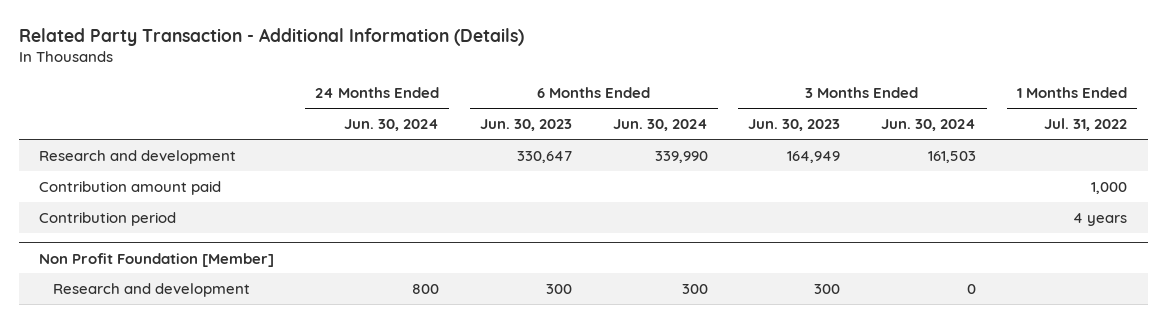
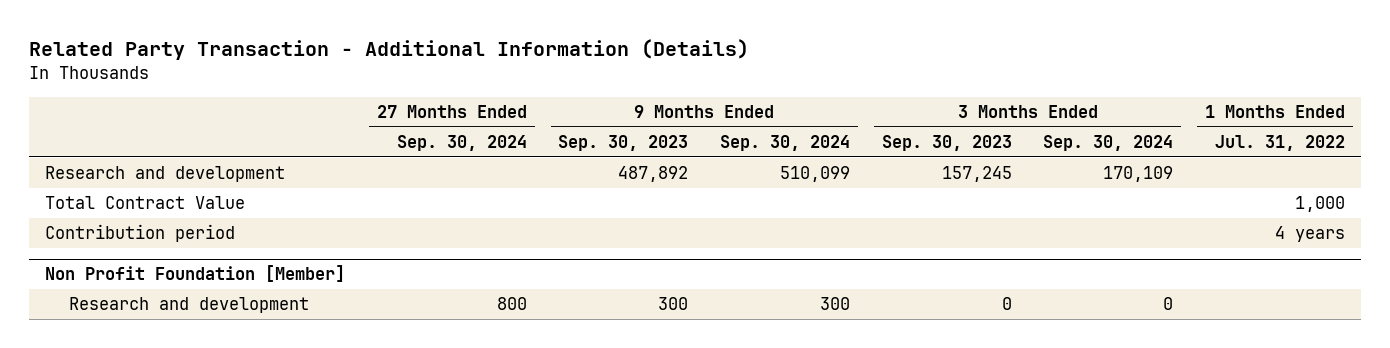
- | 24 Months Ended Jun. 30, 2024 | 6 Months Ended Jun. 30, 2023 | 6 Months Ended Jun. 30, 2024 | 3 Months Ended Jun. 30, 2023 | 3 Months Ended Jun. 30, 2024 | 1 Months Ended Jul. 31, 2022
+ | 27 Months Ended Sep. 30, 2024 | 9 Months Ended Sep. 30, 2023 | 9 Months Ended Sep. 30, 2024 | 3 Months Ended Sep. 30, 2023 | 3 Months Ended Sep. 30, 2024 | 1 Months Ended Jul. 31, 2022
- Contribution amount paid | | | | | | 1,000
+ Total Contract Value | | | | | | 1,000

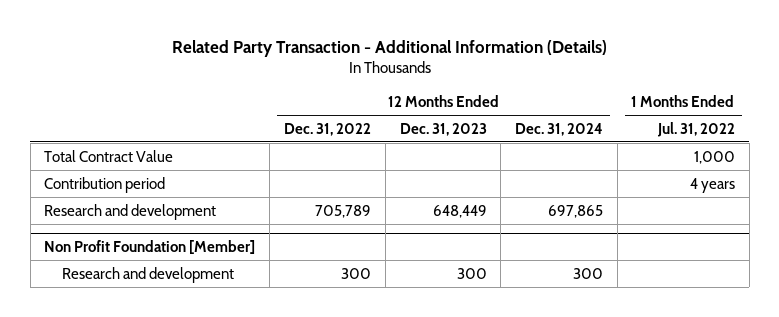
- | 27 Months Ended Sep. 30, 2024 | 9 Months Ended Sep. 30, 2023 | 9 Months Ended Sep. 30, 2024 | 3 Months Ended Sep. 30, 2023 | 3 Months Ended Sep. 30, 2024 | 1 Months Ended Jul. 31, 2022
+ | 12 Months Ended Dec. 31, 2022 | 12 Months Ended Dec. 31, 2023 | 12 Months Ended Dec. 31, 2024 | 1 Months Ended Jul. 31, 2022
moved down: Research and development | 705,789 | 648,449 | 697,865 |

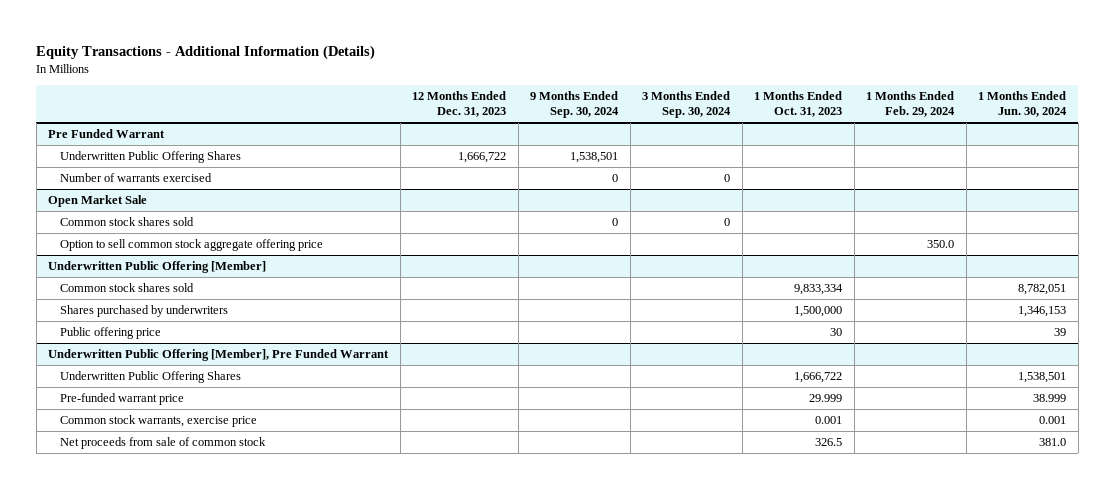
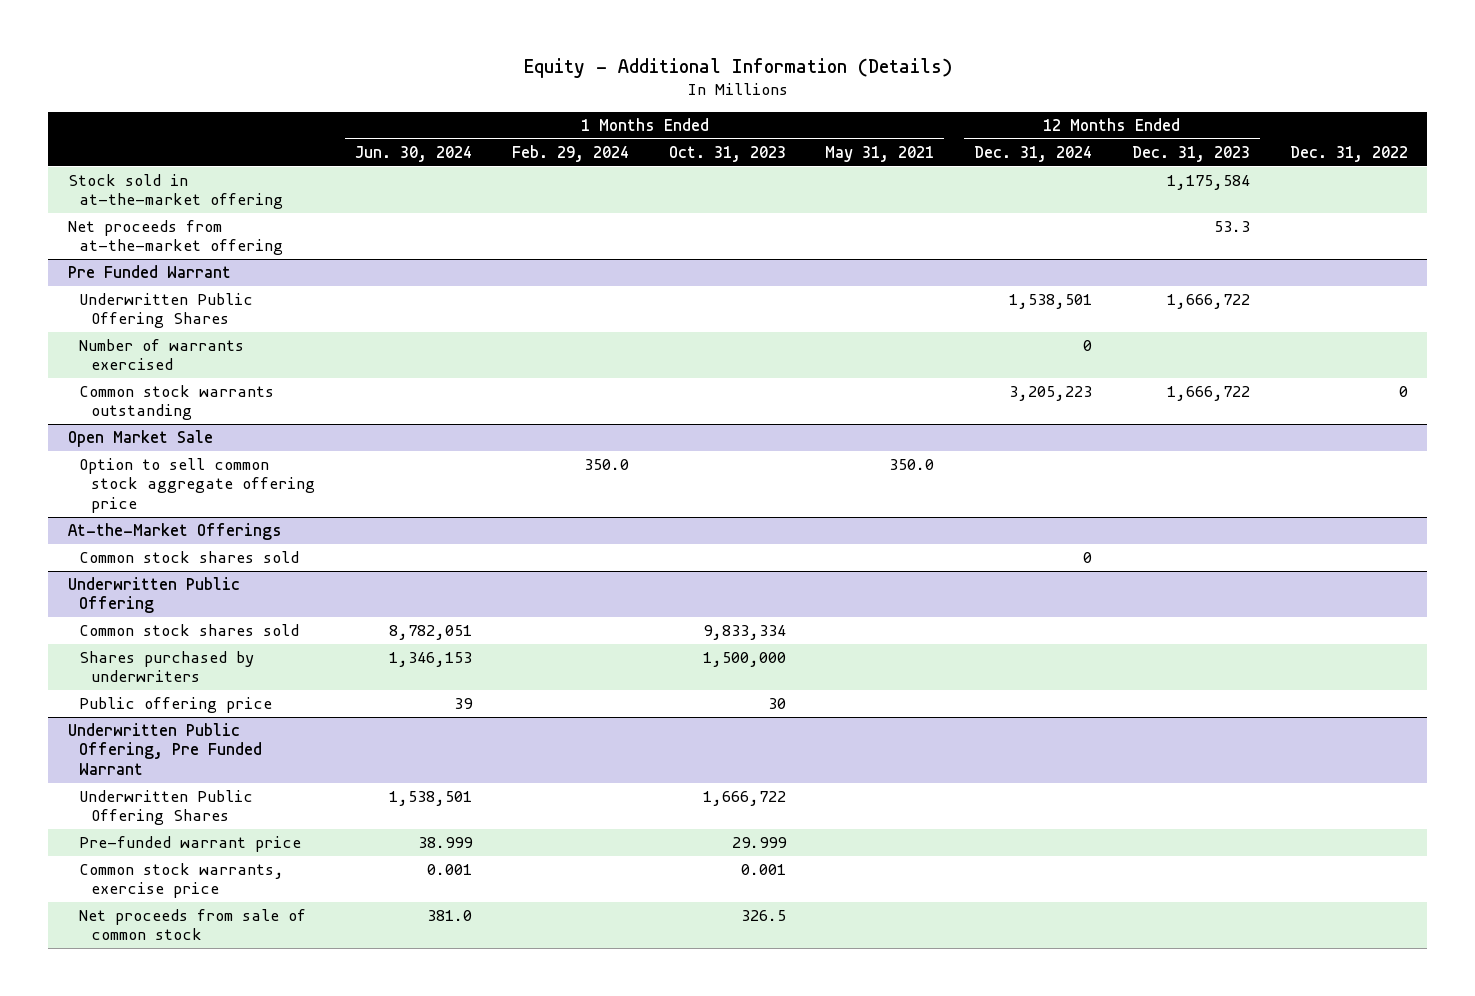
- Equity Transactions - Additional Information (Details)
+ Equity - Additional Information (Details)
- | 12 Months Ended Dec. 31, 2023 | 9 Months Ended Sep. 30, 2024 | 3 Months Ended Sep. 30, 2024 | 1 Months Ended Oct. 31, 2023 | 1 Months Ended Feb. 29, 2024 | 1 Months Ended Jun. 30, 2024
+ | 1 Months Ended Jun. 30, 2024 | 1 Months Ended Feb. 29, 2024 | 1 Months Ended Oct. 31, 2023 | 1 Months Ended May 31, 2021 | 12 Months Ended Dec. 31, 2024 | 12 Months Ended Dec. 31, 2023 | Dec. 31, 2022
+ Stock sold in at-the-market offering | | | | | | 1,175,584 |
+ Net proceeds from at-the-market offering | | | | | | 53.3 |
@ Pre Funded Warrant
+ Common stock warrants outstanding | | | | | 3,205,223 | 1,666,722 | 0
@ Open Market Sale
- Common stock shares sold | | 0 | 0 | | |
- Underwritten Public Offering [Member]
+ At-the-Market Offerings
+ Common stock shares sold | | | | | 0 | |
+ Underwritten Public Offering
- Underwritten Public Offering [Member], Pre Funded Warrant
+ Underwritten Public Offering, Pre Funded Warrant

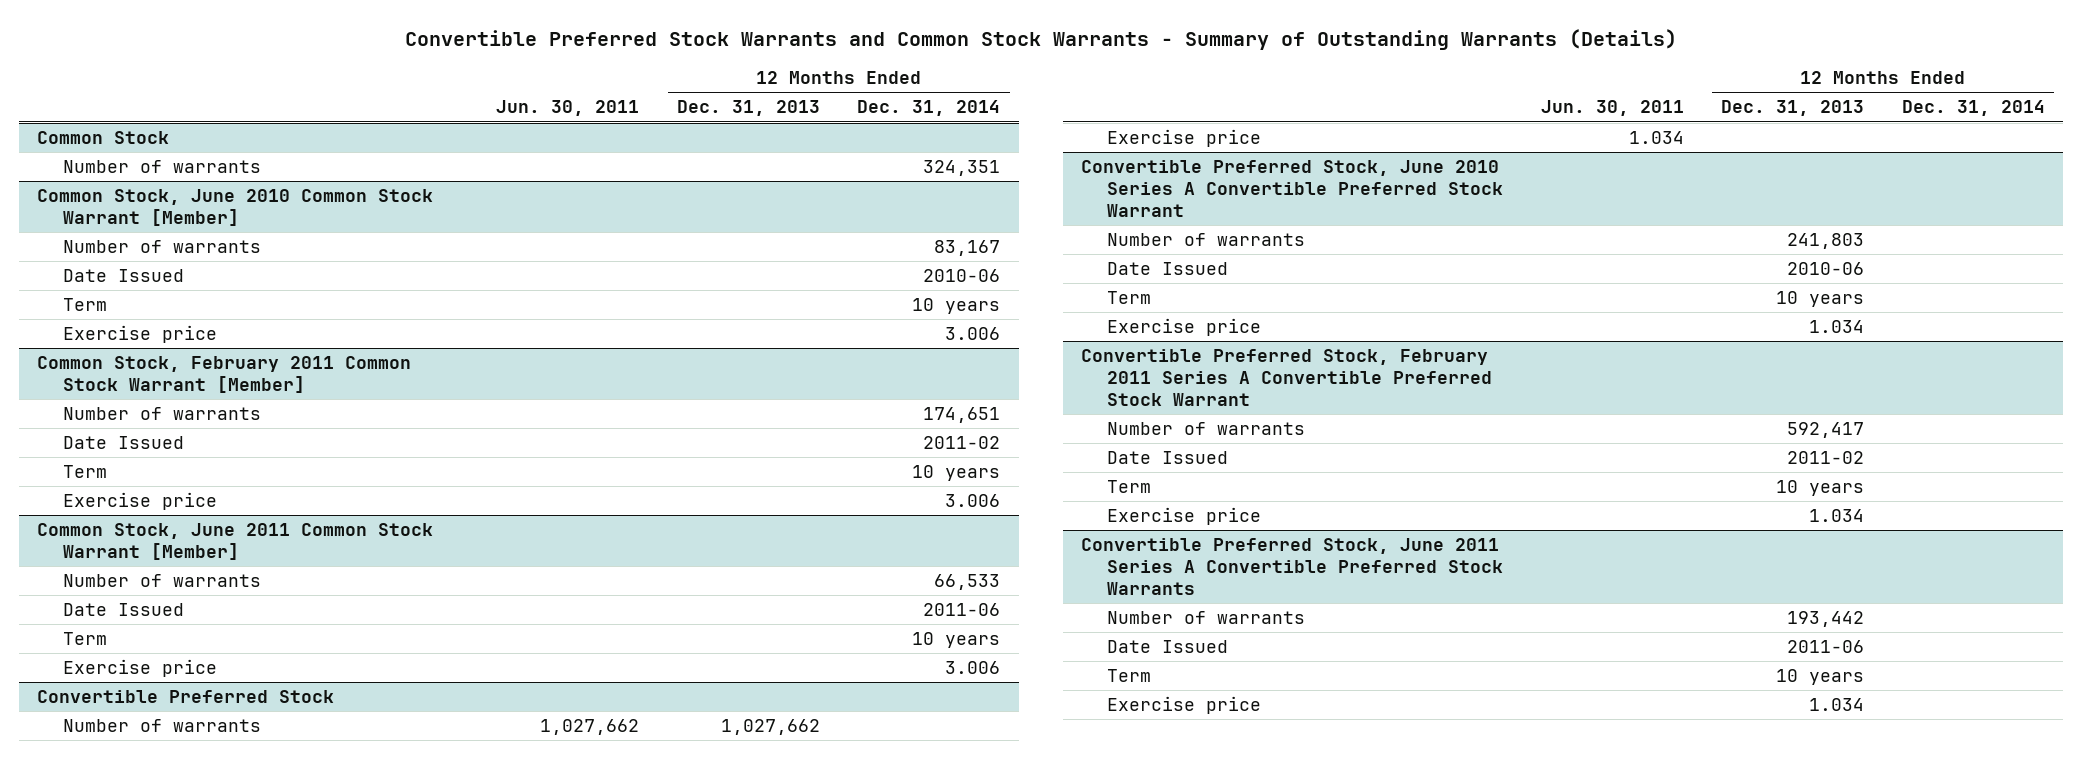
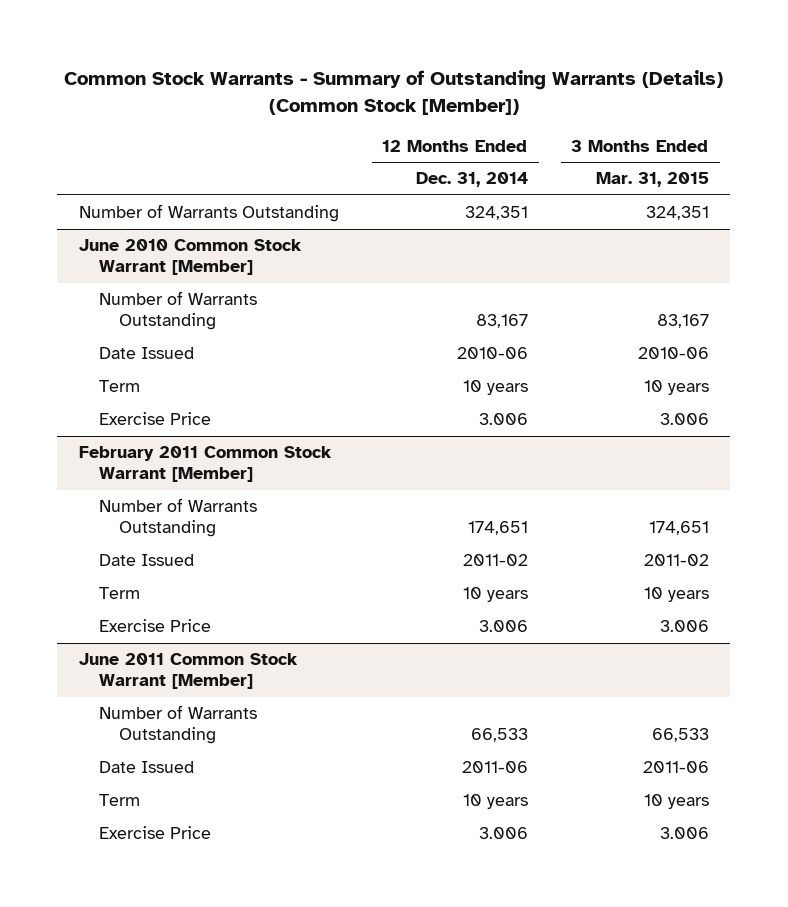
- Convertible Preferred Stock Warrants and Common Stock Warrants - Summary of Outstanding Warrants (Details)
+ Common Stock Warrants - Summary of Outstanding Warrants (Details) (Common Stock [Member])
- | Jun. 30, 2011 | 12 Months Ended Dec. 31, 2013 | 12 Months Ended Dec. 31, 2014
+ | 12 Months Ended Dec. 31, 2014 | 3 Months Ended Mar. 31, 2015
- Common Stock
- Number of warrants | | | 324,351
- Common Stock, June 2010 Common Stock Warrant [Member]
- Number of warrants | | | 83,167
+ Number of Warrants Outstanding | 324,351 | 324,351
+ June 2010 Common Stock Warrant [Member]
+ Number of Warrants Outstanding | 83,167 | 83,167
- Exercise price | | | 3.006
- Common Stock, February 2011 Common Stock Warrant [Member]
- Number of warrants | | | 174,651
+ Exercise Price | 3.006 | 3.006
+ February 2011 Common Stock Warrant [Member]
+ Number of Warrants Outstanding | 174,651 | 174,651
- Exercise price | | | 3.006
- Common Stock, June 2011 Common Stock Warrant [Member]
- Number of warrants | | | 66,533
+ Exercise Price | 3.006 | 3.006
+ June 2011 Common Stock Warrant [Member]
+ Number of Warrants Outstanding | 66,533 | 66,533
- Exercise price | | | 3.006
- Convertible Preferred Stock
- Number of warrants | 1,027,662 | 1,027,662 |
- Exercise price | 1.034 | |
- Convertible Preferred Stock, June 2010 Series A Convertible Preferred Stock Warrant
- Number of warrants | | 241,803 |
- Date Issued | | 2010-06 |
- Term | | 10 years |
- Exercise price | | 1.034 |
- Convertible Preferred Stock, February 2011 Series A Convertible Preferred Stock Warrant
- Number of warrants | | 592,417 |
- Date Issued | | 2011-02 |
- Term | | 10 years |
- Exercise price | | 1.034 |
- Convertible Preferred Stock, June 2011 Series A Convertible Preferred Stock Warrants
- Number of warrants | | 193,442 |
- Date Issued | | 2011-06 |
- Term | | 10 years |
- Exercise price | | 1.034 |
+ Exercise Price | 3.006 | 3.006

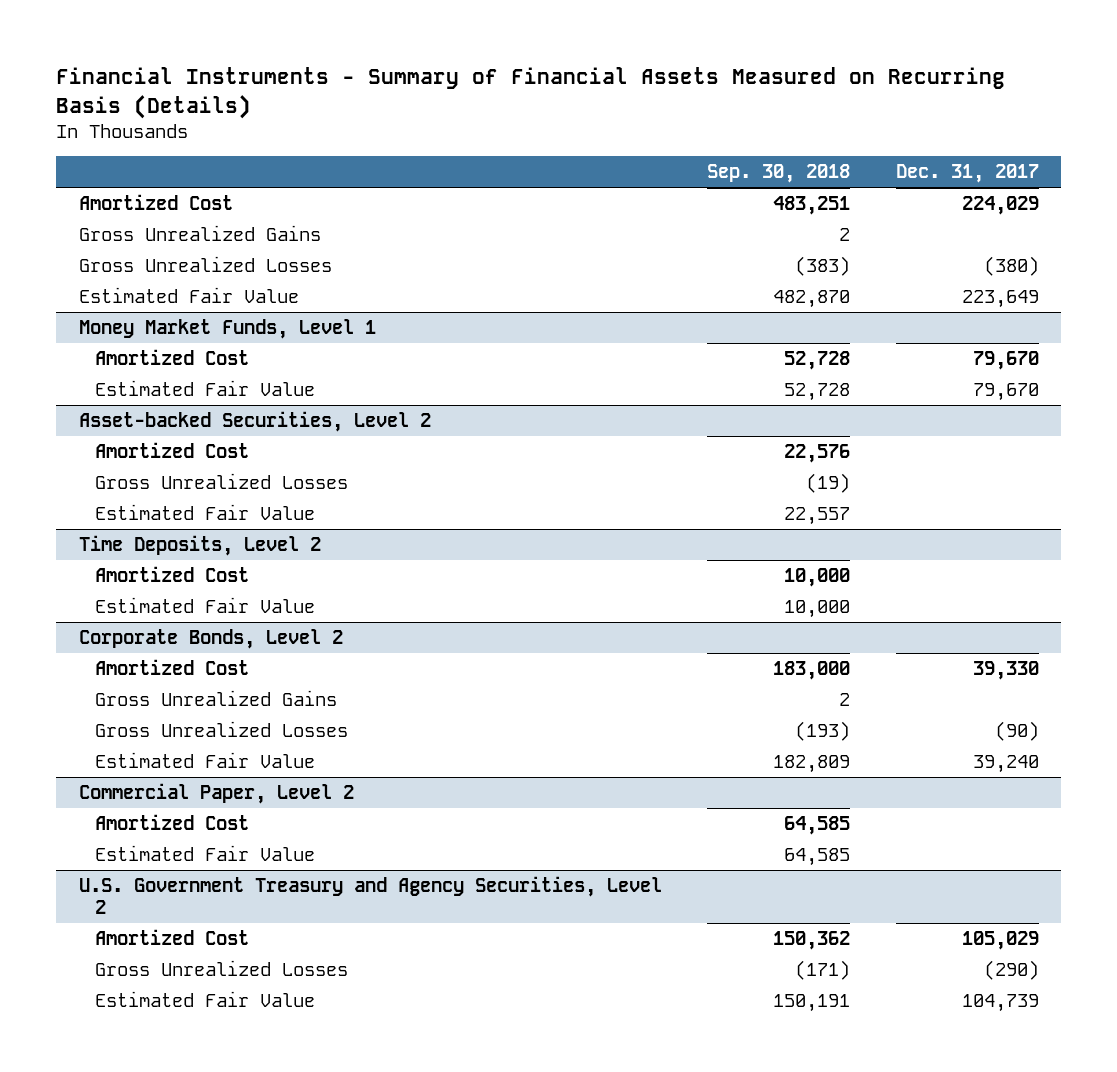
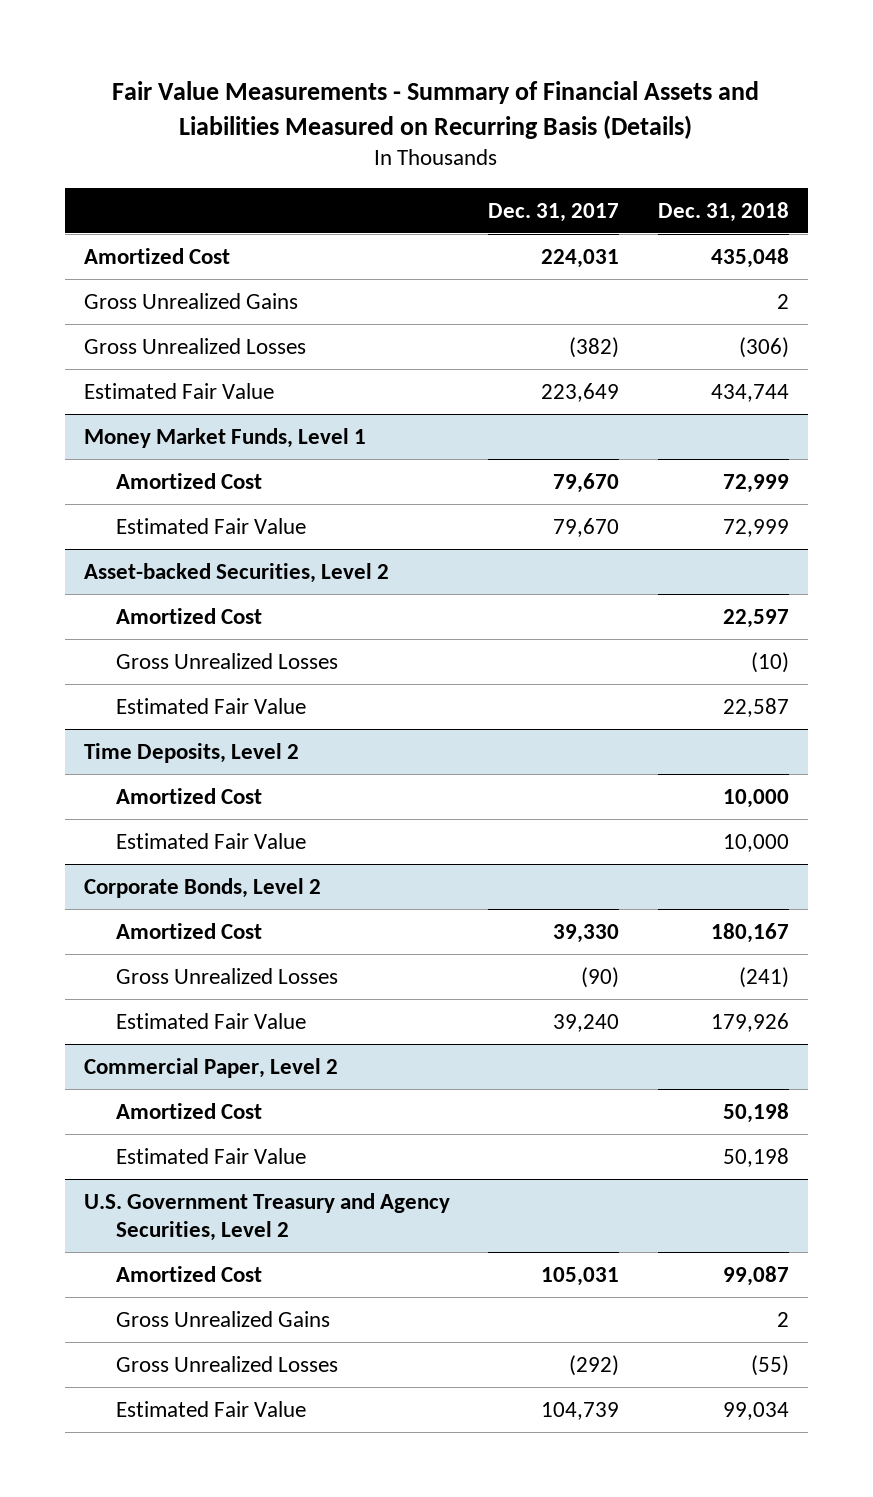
- Financial Instruments - Summary of Financial Assets Measured on Recurring Basis (Details)
+ Fair Value Measurements - Summary of Financial Assets and Liabilities Measured on Recurring Basis (Details)
- | Sep. 30, 2018 | Dec. 31, 2017
+ | Dec. 31, 2017 | Dec. 31, 2018
- Amortized Cost | 483,251 | 224,029
+ Amortized Cost | 224,031 | 435,048
- Gross Unrealized Losses | (383) | (380)
+ Gross Unrealized Losses | (382) | (306)
@ Corporate Bonds, Level 2
- Gross Unrealized Gains | 2 |
@ U.S. Government Treasury and Agency Securities, Level 2
- Amortized Cost | 150,362 | 105,029
- Gross Unrealized Losses | (171) | (290)
+ Amortized Cost | 105,031 | 99,087
+ Gross Unrealized Gains | | 2
+ Gross Unrealized Losses | (292) | (55)

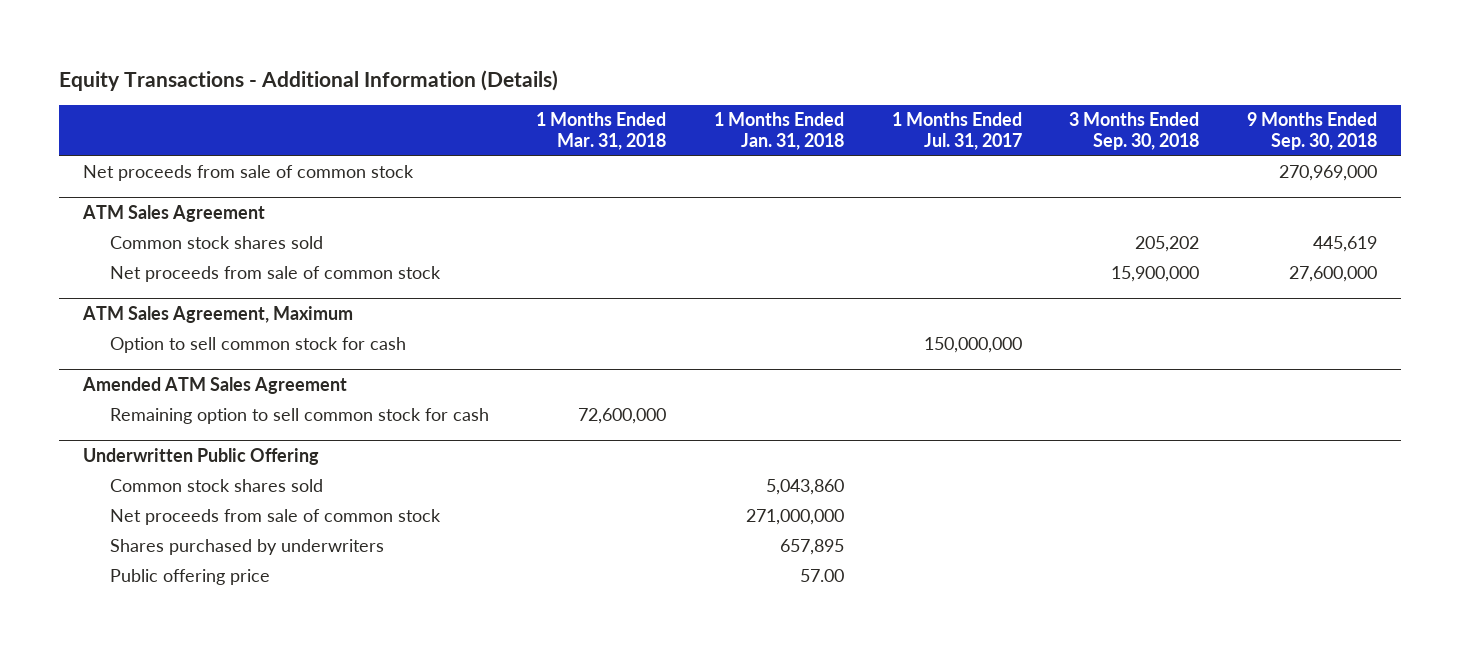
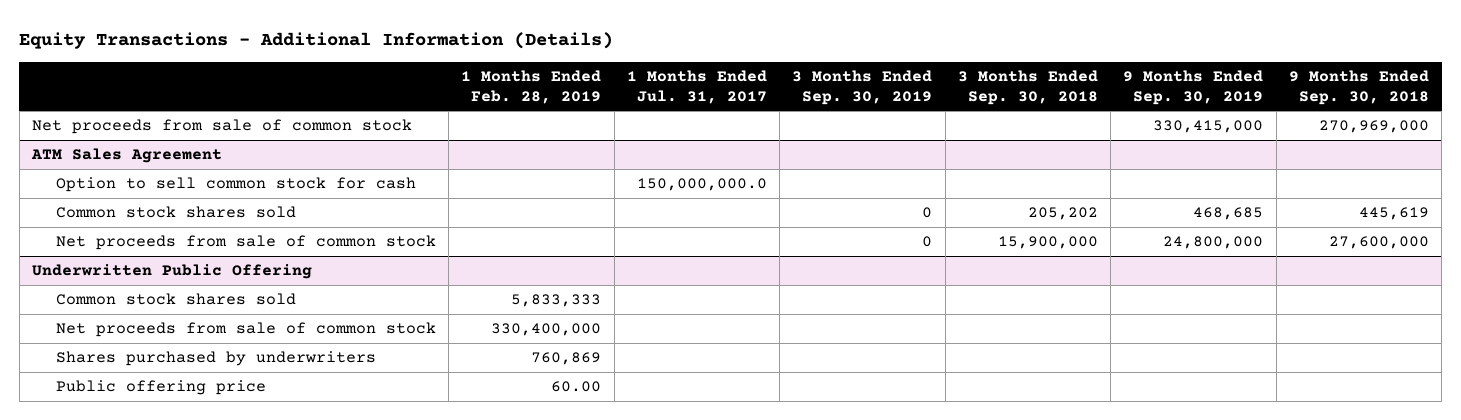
- | 1 Months Ended Mar. 31, 2018 | 1 Months Ended Jan. 31, 2018 | 1 Months Ended Jul. 31, 2017 | 3 Months Ended Sep. 30, 2018 | 9 Months Ended Sep. 30, 2018
+ | 1 Months Ended Feb. 28, 2019 | 1 Months Ended Jul. 31, 2017 | 3 Months Ended Sep. 30, 2019 | 3 Months Ended Sep. 30, 2018 | 9 Months Ended Sep. 30, 2019 | 9 Months Ended Sep. 30, 2018
@ ATM Sales Agreement
+ Option to sell common stock for cash | | 150,000,000.0 | | | |
- ATM Sales Agreement, Maximum
- Option to sell common stock for cash | | | 150,000,000 | |
- Amended ATM Sales Agreement
- Remaining option to sell common stock for cash | 72,600,000 | | | |

